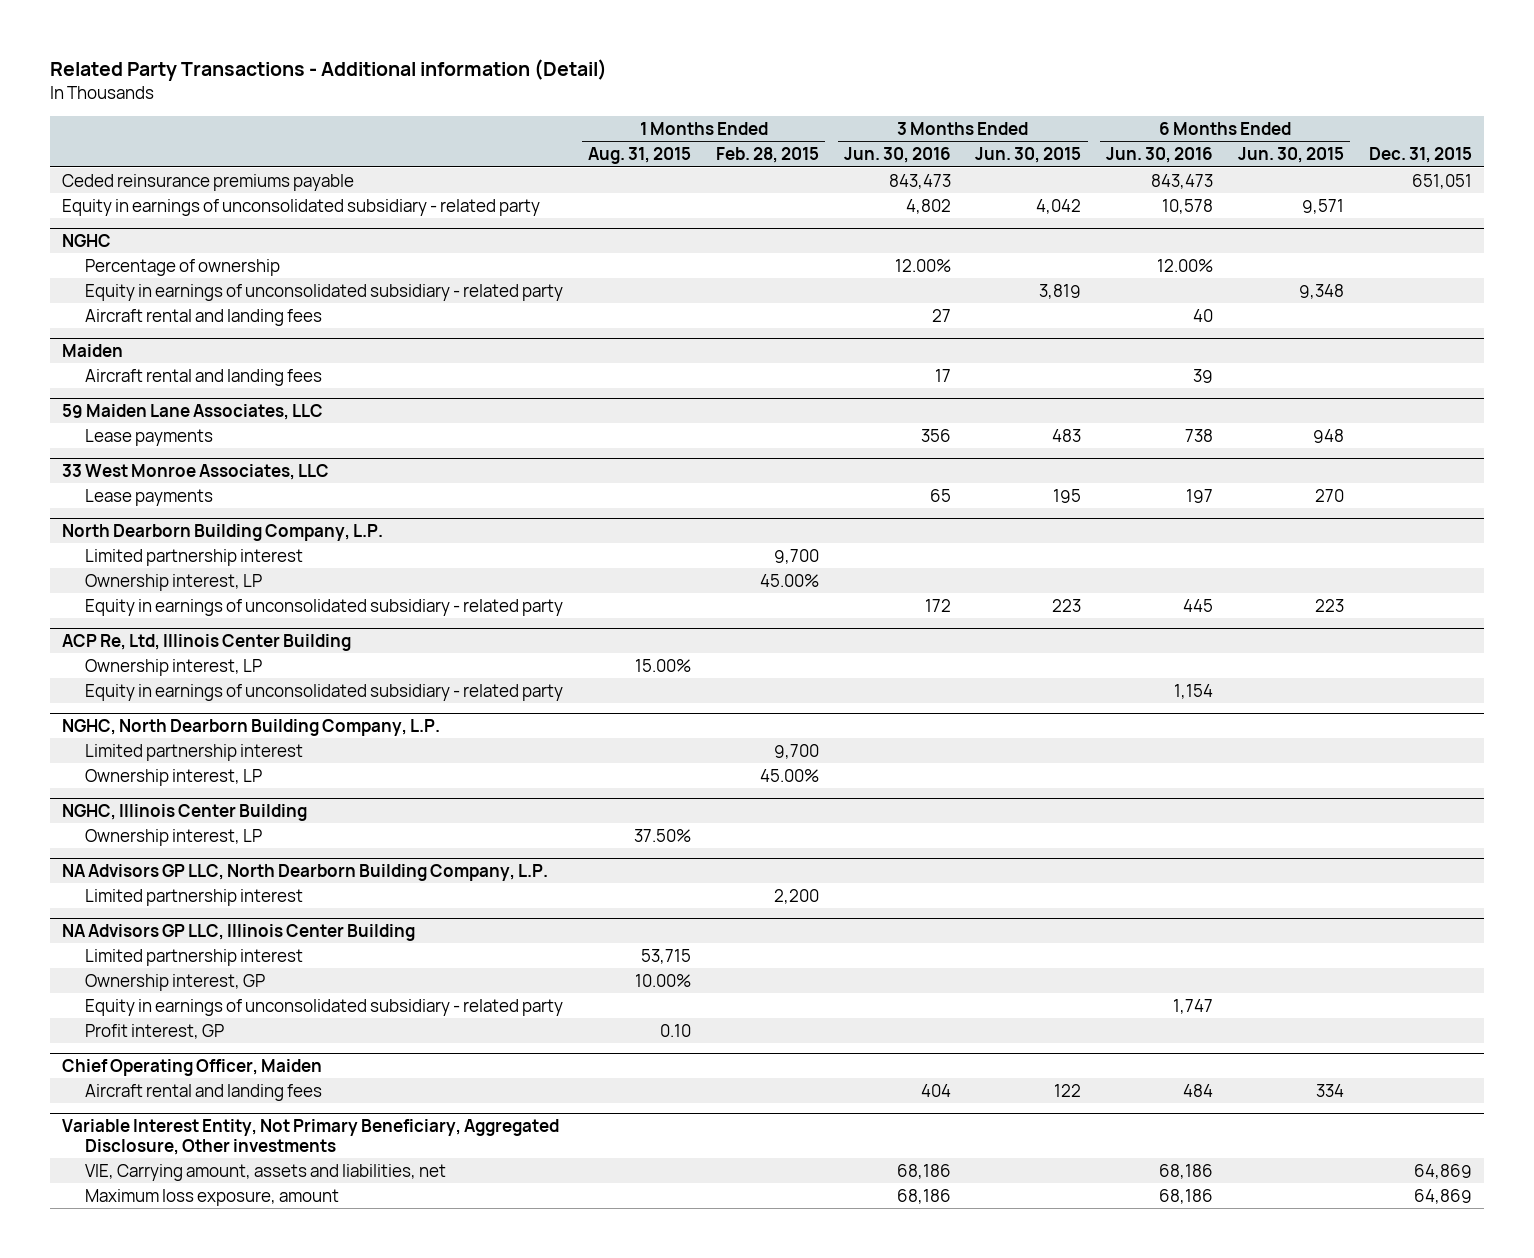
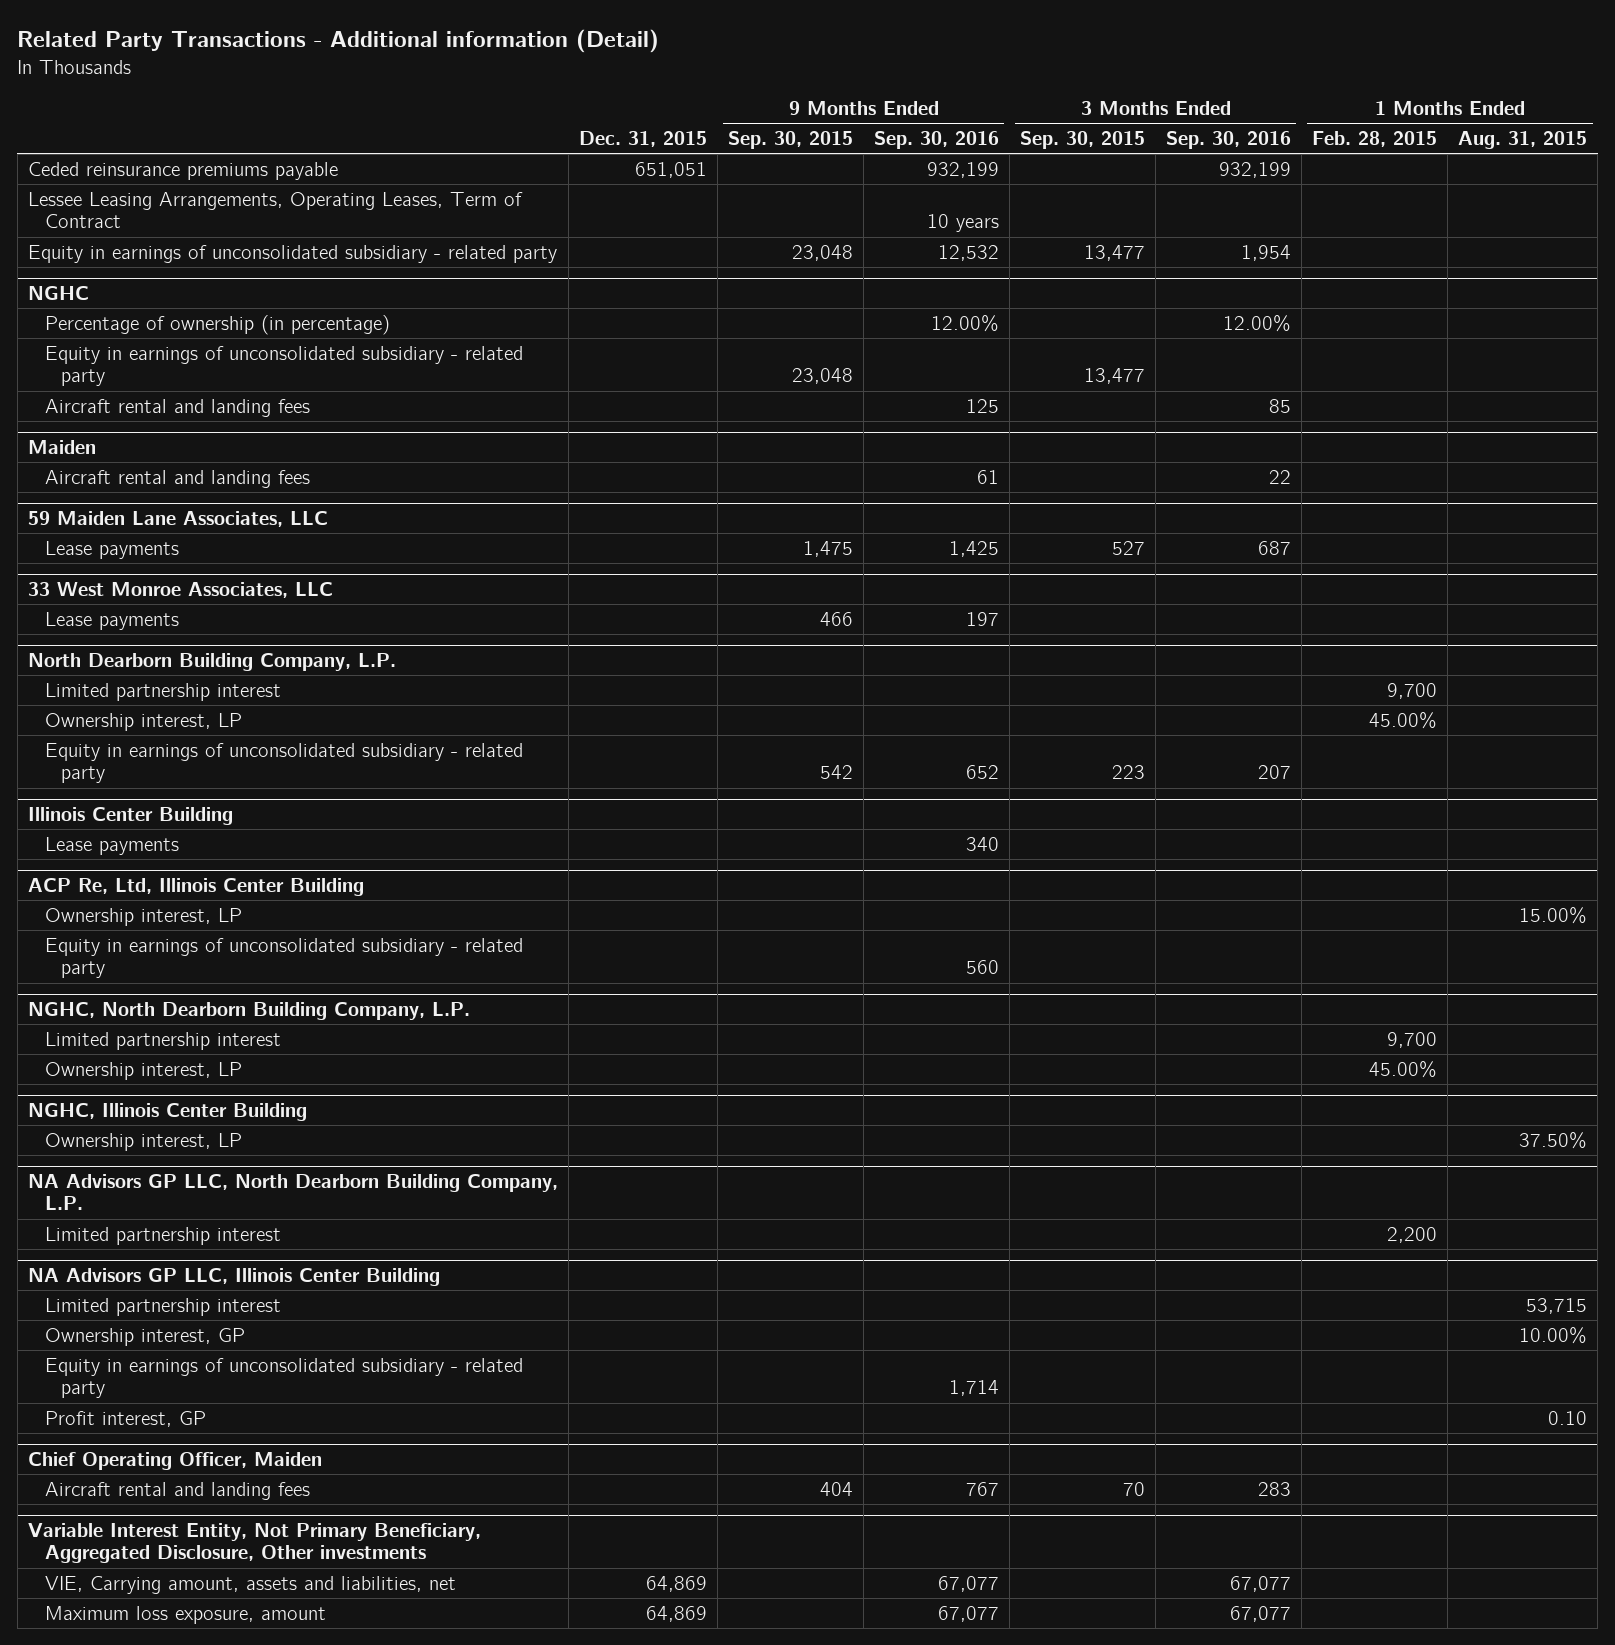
- | 1 Months Ended Aug. 31, 2015 | 1 Months Ended Feb. 28, 2015 | 3 Months Ended Jun. 30, 2016 | 3 Months Ended Jun. 30, 2015 | 6 Months Ended Jun. 30, 2016 | 6 Months Ended Jun. 30, 2015 | Dec. 31, 2015
+ | Dec. 31, 2015 | 9 Months Ended Sep. 30, 2015 | 9 Months Ended Sep. 30, 2016 | 3 Months Ended Sep. 30, 2015 | 3 Months Ended Sep. 30, 2016 | 1 Months Ended Feb. 28, 2015 | 1 Months Ended Aug. 31, 2015
+ Lessee Leasing Arrangements, Operating Leases, Term of Contract | | | 10 years | | | |
@ NGHC
- Percentage of ownership | | | 12.00% | | 12.00% | |
+ Percentage of ownership (in percentage) | | | 12.00% | | 12.00% | |
+ Illinois Center Building
+ Lease payments | | | 340 | | | |

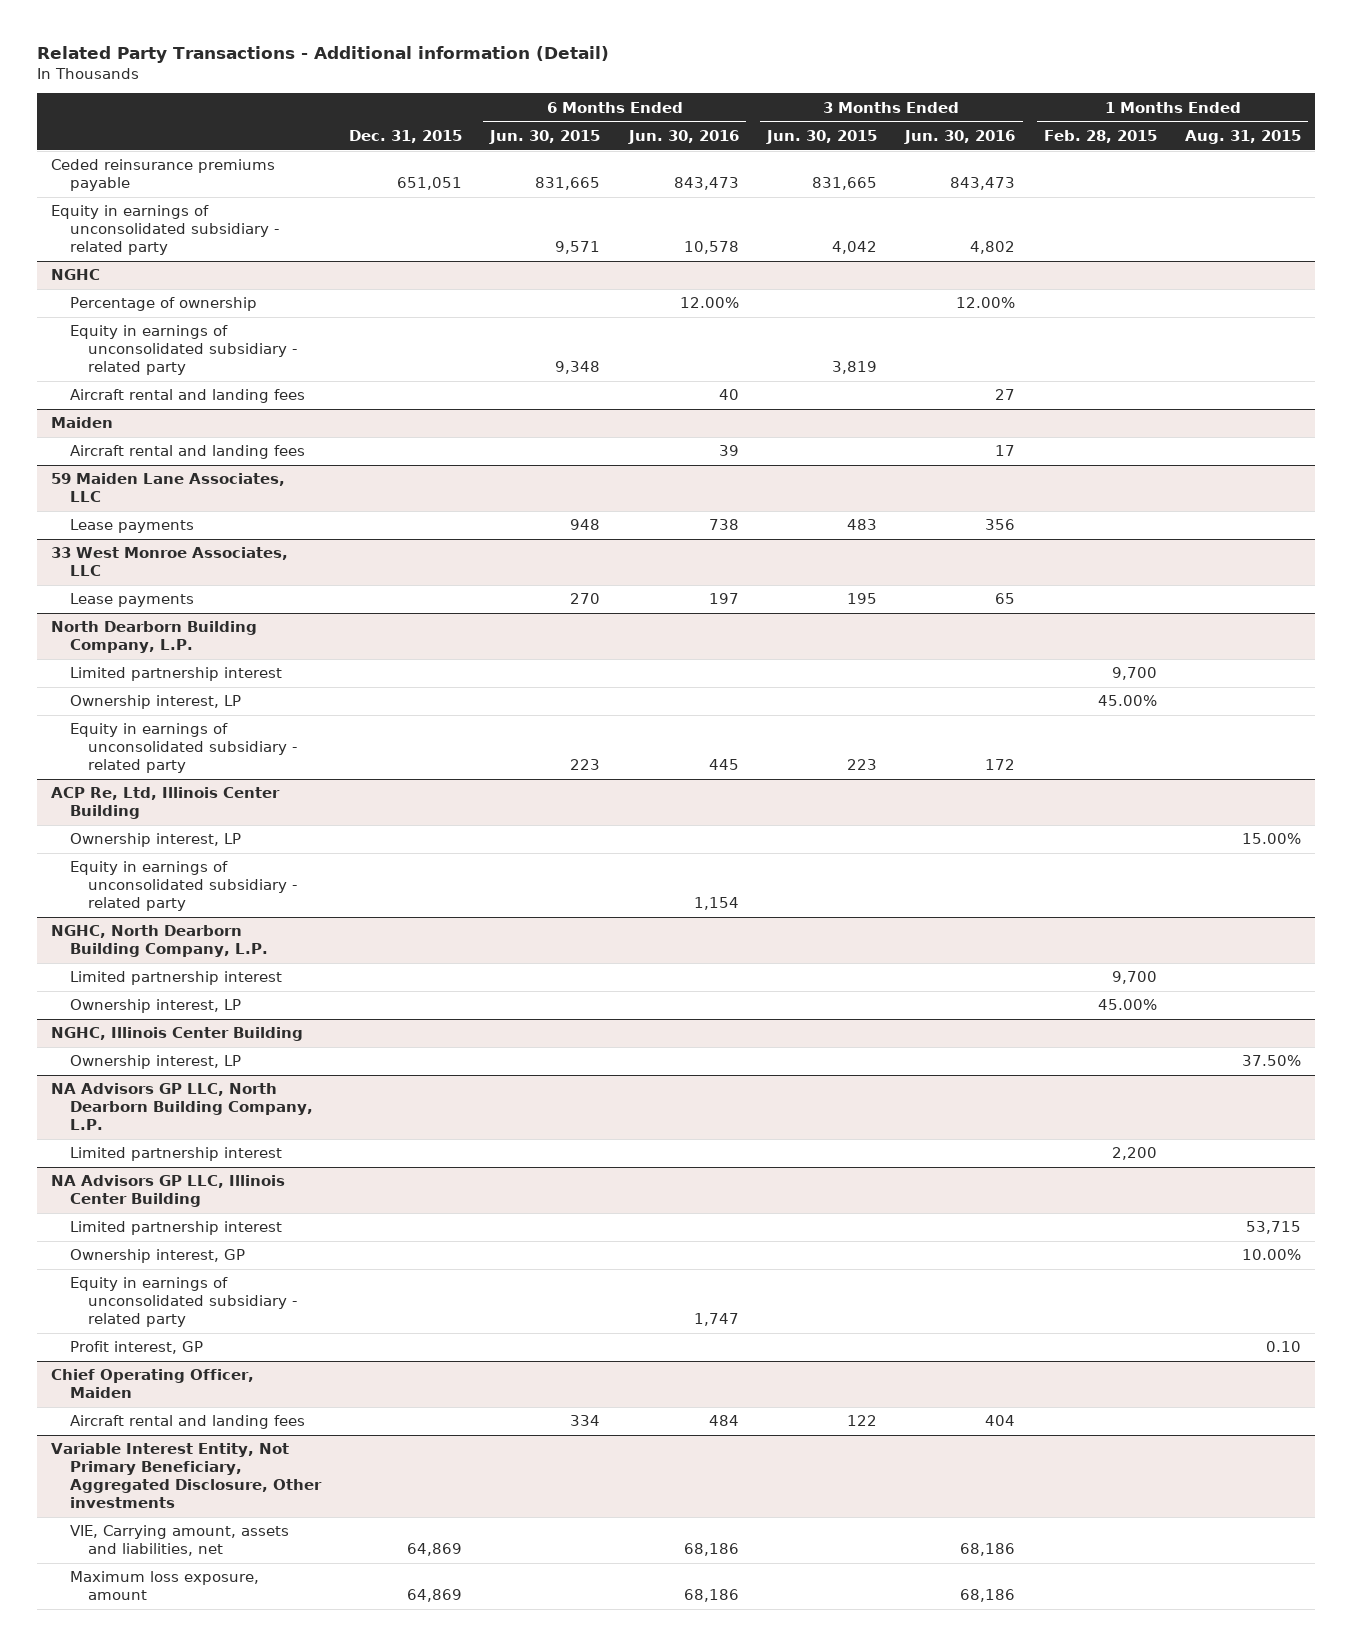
- | Dec. 31, 2015 | 9 Months Ended Sep. 30, 2015 | 9 Months Ended Sep. 30, 2016 | 3 Months Ended Sep. 30, 2015 | 3 Months Ended Sep. 30, 2016 | 1 Months Ended Feb. 28, 2015 | 1 Months Ended Aug. 31, 2015
+ | Dec. 31, 2015 | 6 Months Ended Jun. 30, 2015 | 6 Months Ended Jun. 30, 2016 | 3 Months Ended Jun. 30, 2015 | 3 Months Ended Jun. 30, 2016 | 1 Months Ended Feb. 28, 2015 | 1 Months Ended Aug. 31, 2015
- Lessee Leasing Arrangements, Operating Leases, Term of Contract | | | 10 years | | | |
@ NGHC
- Percentage of ownership (in percentage) | | | 12.00% | | 12.00% | |
+ Percentage of ownership | | | 12.00% | | 12.00% | |
- Illinois Center Building
- Lease payments | | | 340 | | | |

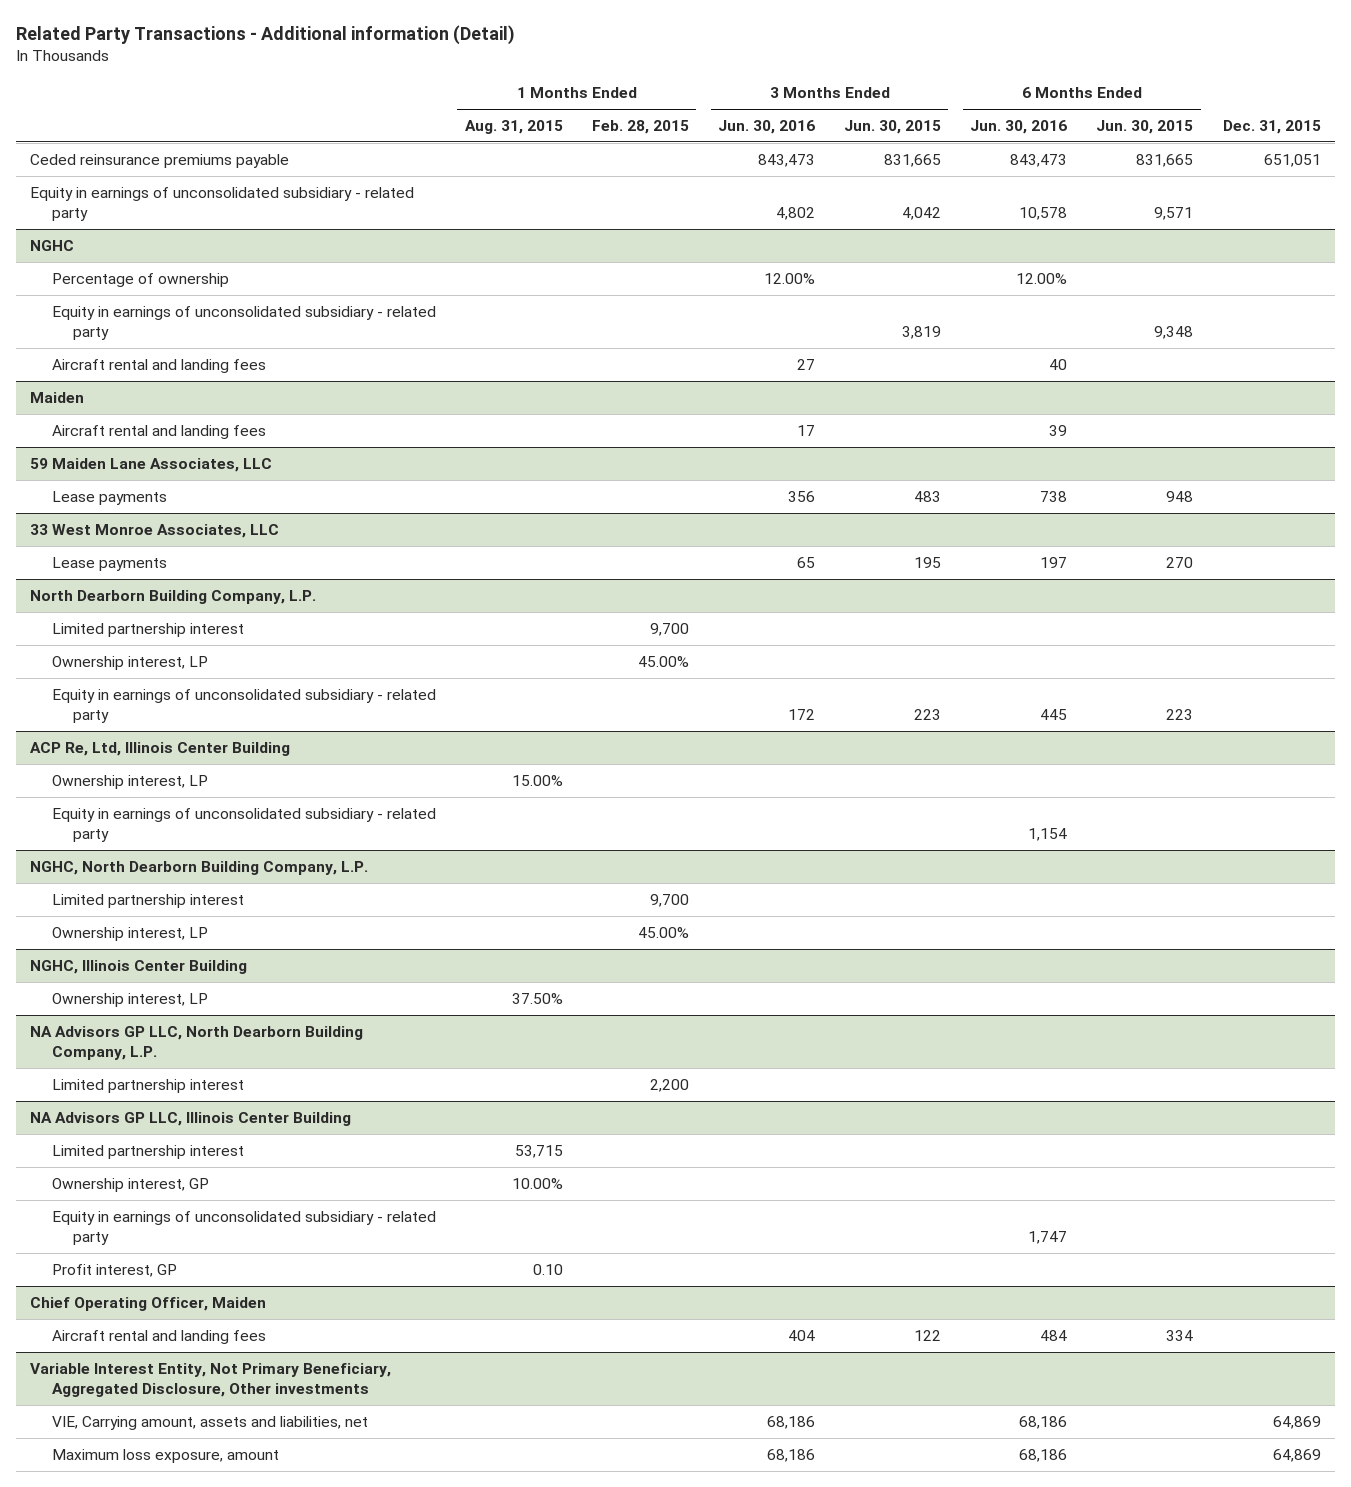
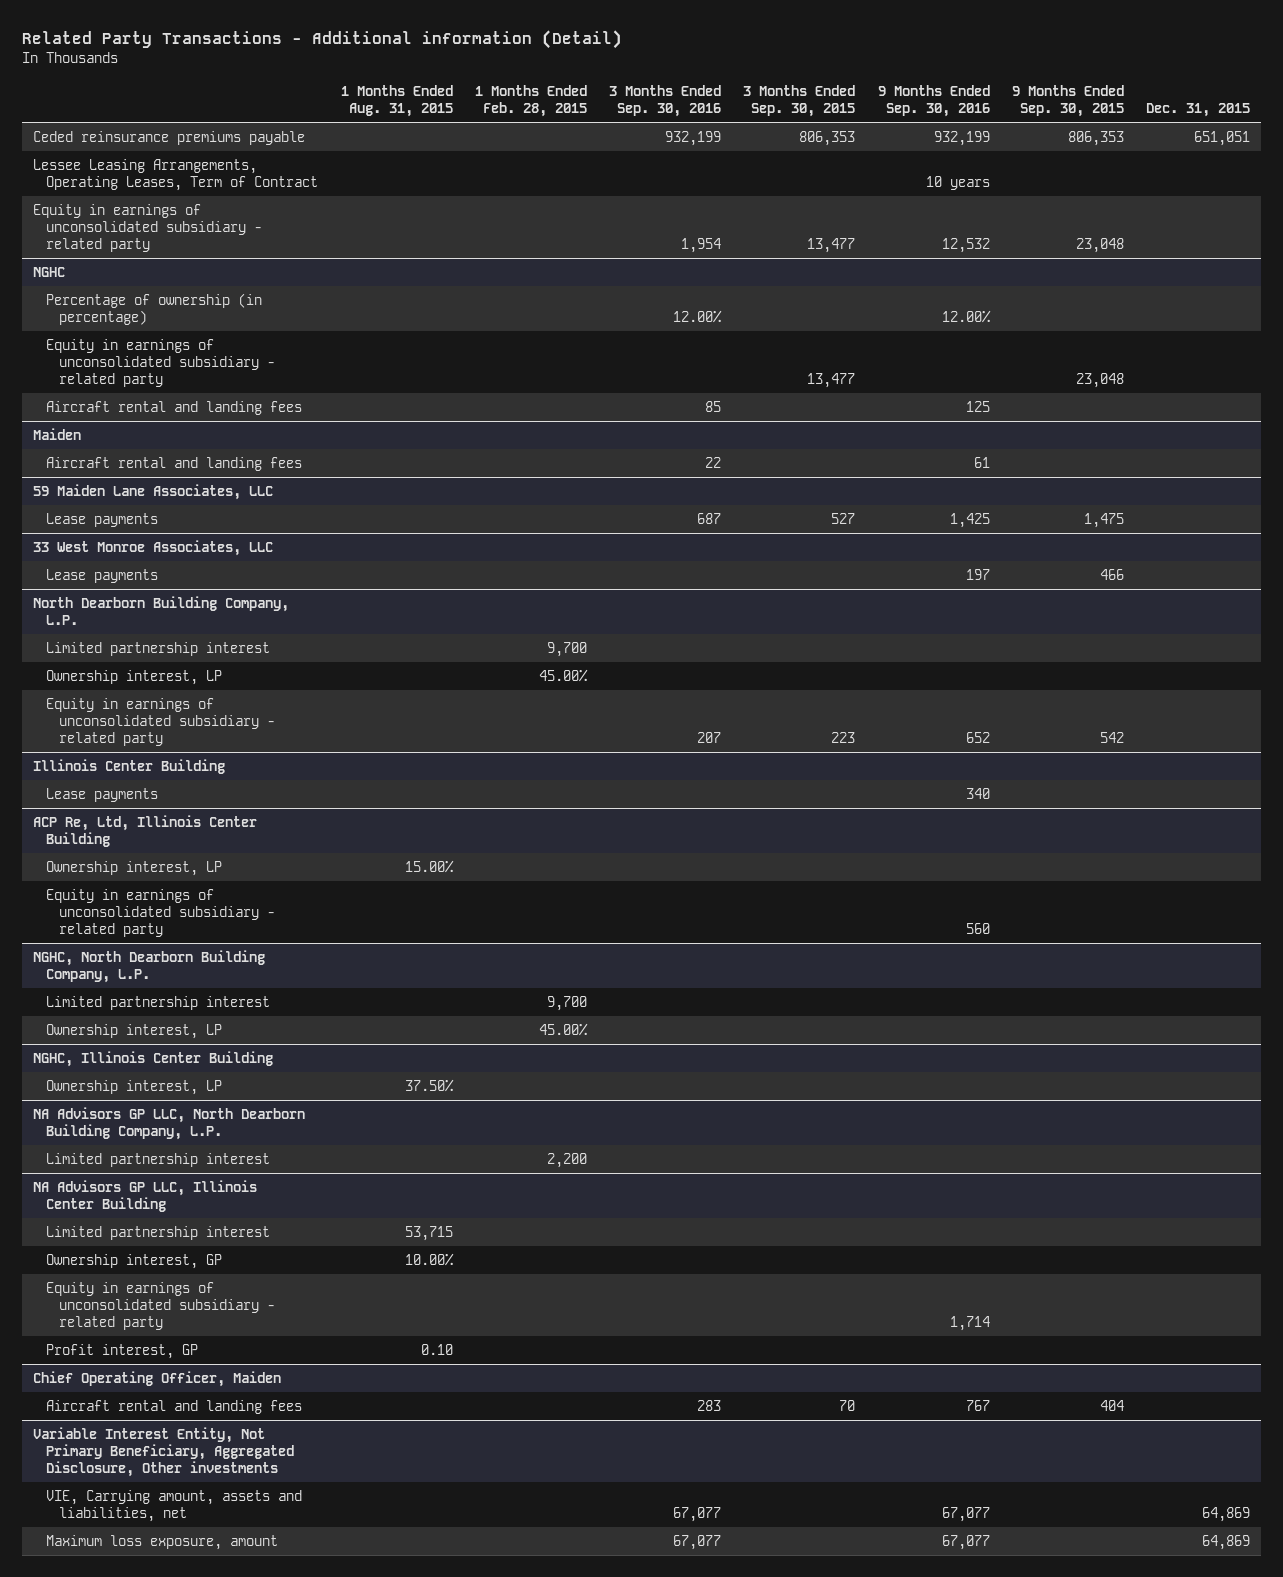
- | 1 Months Ended Aug. 31, 2015 | 1 Months Ended Feb. 28, 2015 | 3 Months Ended Jun. 30, 2016 | 3 Months Ended Jun. 30, 2015 | 6 Months Ended Jun. 30, 2016 | 6 Months Ended Jun. 30, 2015 | Dec. 31, 2015
+ | 1 Months Ended Aug. 31, 2015 | 1 Months Ended Feb. 28, 2015 | 3 Months Ended Sep. 30, 2016 | 3 Months Ended Sep. 30, 2015 | 9 Months Ended Sep. 30, 2016 | 9 Months Ended Sep. 30, 2015 | Dec. 31, 2015
+ Lessee Leasing Arrangements, Operating Leases, Term of Contract | | | | | 10 years | |
@ NGHC
- Percentage of ownership | | | 12.00% | | 12.00% | |
+ Percentage of ownership (in percentage) | | | 12.00% | | 12.00% | |
+ Illinois Center Building
+ Lease payments | | | | | 340 | |

